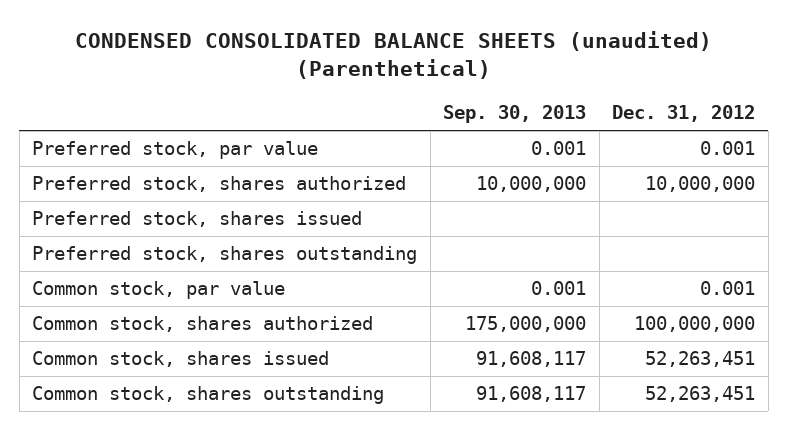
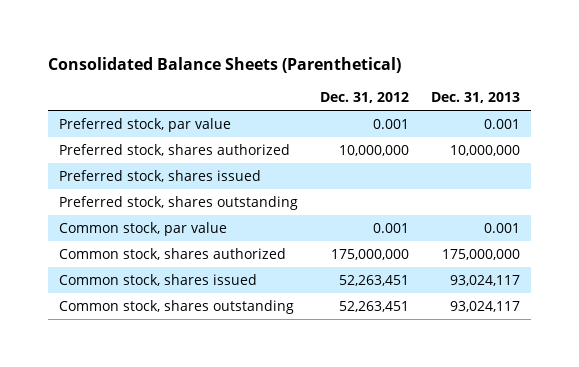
- CONDENSED CONSOLIDATED BALANCE SHEETS (unaudited) (Parenthetical)
+ Consolidated Balance Sheets (Parenthetical)
- | Sep. 30, 2013 | Dec. 31, 2012
+ | Dec. 31, 2012 | Dec. 31, 2013
- Common stock, shares authorized | 175,000,000 | 100,000,000
+ Common stock, shares authorized | 175,000,000 | 175,000,000

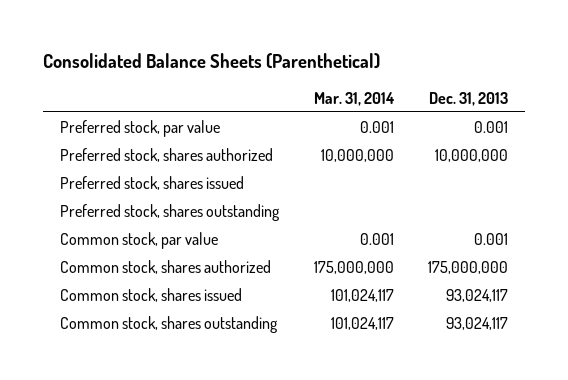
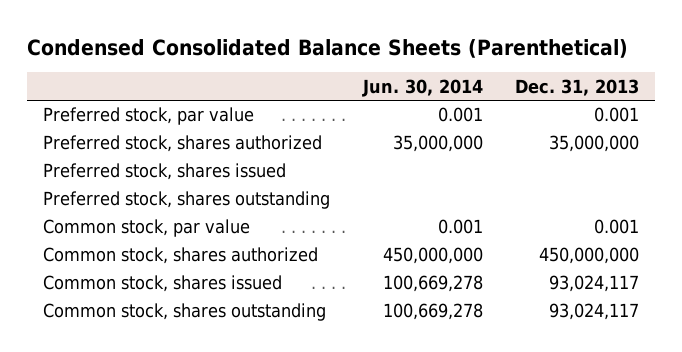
- Consolidated Balance Sheets (Parenthetical)
+ Condensed Consolidated Balance Sheets (Parenthetical)
- | Mar. 31, 2014 | Dec. 31, 2013
+ | Jun. 30, 2014 | Dec. 31, 2013
- Preferred stock, shares authorized | 10,000,000 | 10,000,000
+ Preferred stock, shares authorized | 35,000,000 | 35,000,000
- Common stock, shares authorized | 175,000,000 | 175,000,000
+ Common stock, shares authorized | 450,000,000 | 450,000,000

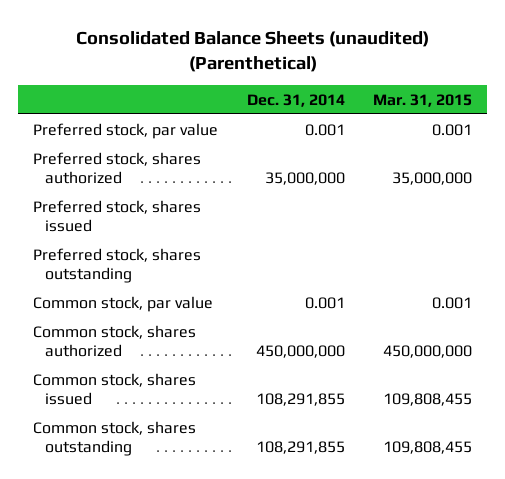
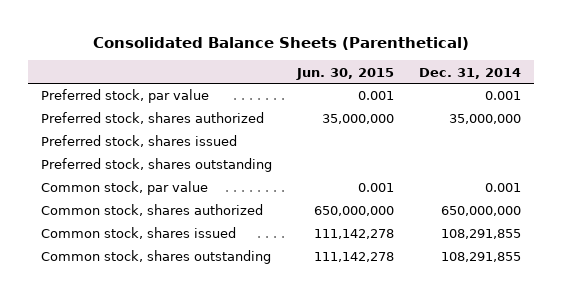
- Consolidated Balance Sheets (unaudited) (Parenthetical)
+ Consolidated Balance Sheets (Parenthetical)
- | Dec. 31, 2014 | Mar. 31, 2015
+ | Jun. 30, 2015 | Dec. 31, 2014
- Common stock, shares authorized | 450,000,000 | 450,000,000
+ Common stock, shares authorized | 650,000,000 | 650,000,000

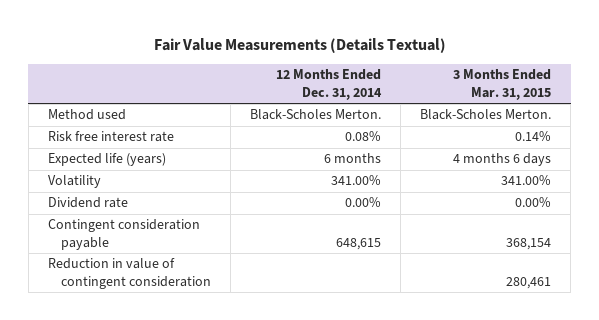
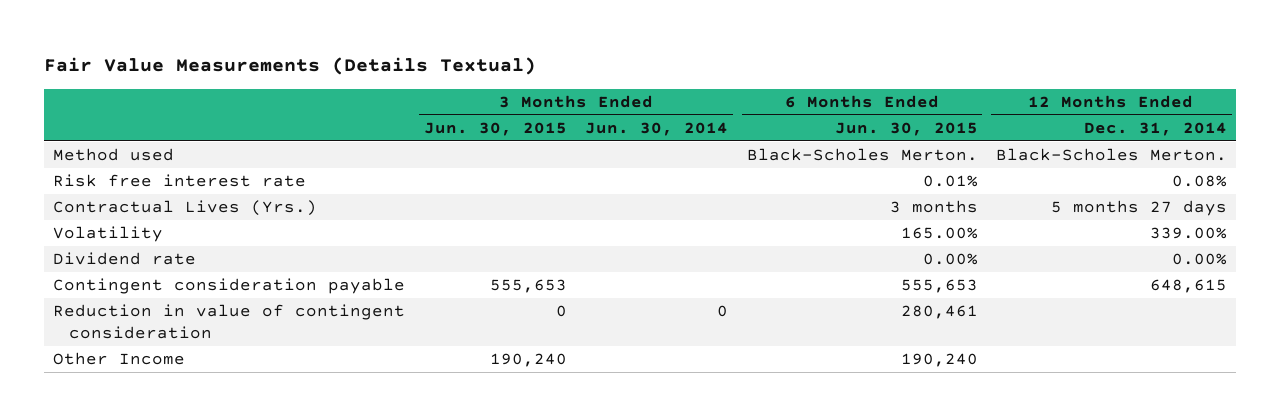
- | 12 Months Ended Dec. 31, 2014 | 3 Months Ended Mar. 31, 2015
+ | 3 Months Ended Jun. 30, 2015 | 3 Months Ended Jun. 30, 2014 | 6 Months Ended Jun. 30, 2015 | 12 Months Ended Dec. 31, 2014
- Expected life (years) | 6 months | 4 months 6 days
- Volatility | 341.00% | 341.00%
+ Contractual Lives (Yrs.) | | | 3 months | 5 months 27 days
+ Volatility | | | 165.00% | 339.00%
+ Other Income | 190,240 | | 190,240 |

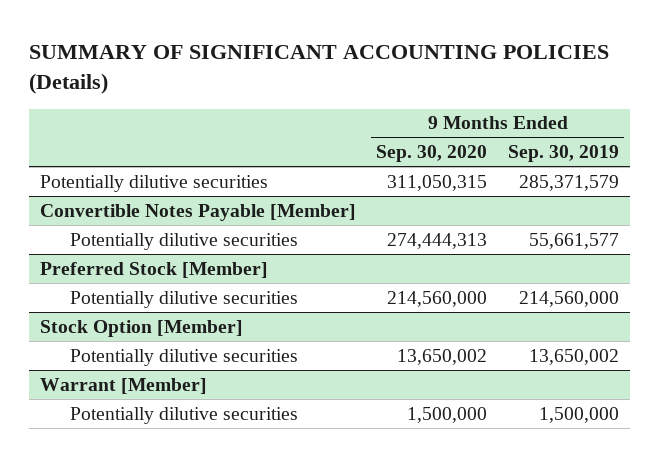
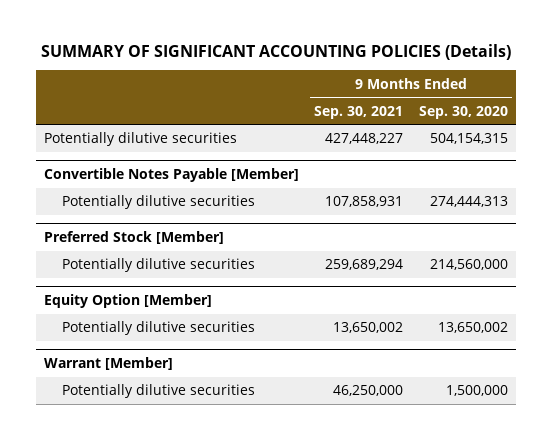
- | 9 Months Ended Sep. 30, 2020 | 9 Months Ended Sep. 30, 2019
+ | 9 Months Ended Sep. 30, 2021 | 9 Months Ended Sep. 30, 2020
- Potentially dilutive securities | 311,050,315 | 285,371,579
+ Potentially dilutive securities | 427,448,227 | 504,154,315
- Stock Option [Member]
+ Equity Option [Member]

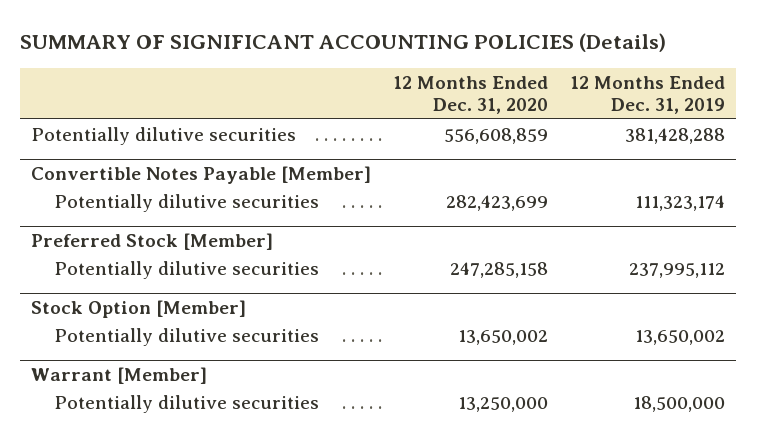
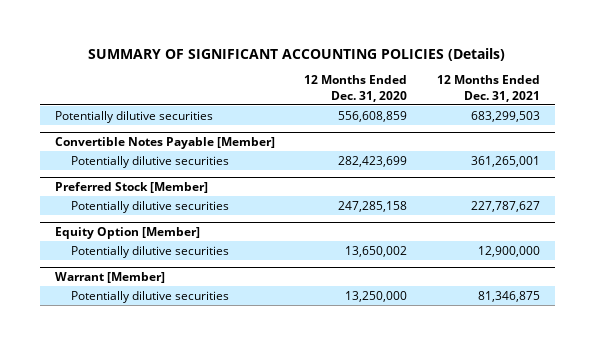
- | 12 Months Ended Dec. 31, 2020 | 12 Months Ended Dec. 31, 2019
+ | 12 Months Ended Dec. 31, 2020 | 12 Months Ended Dec. 31, 2021
- Stock Option [Member]
+ Equity Option [Member]

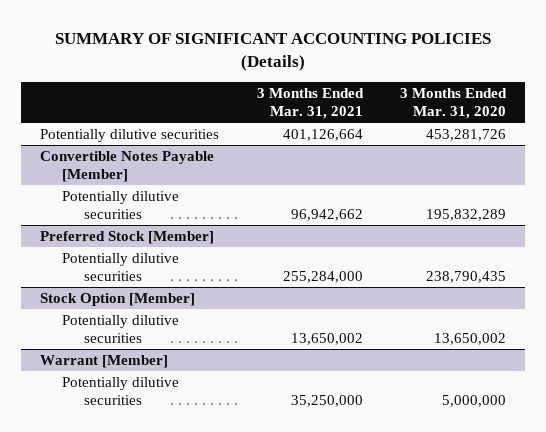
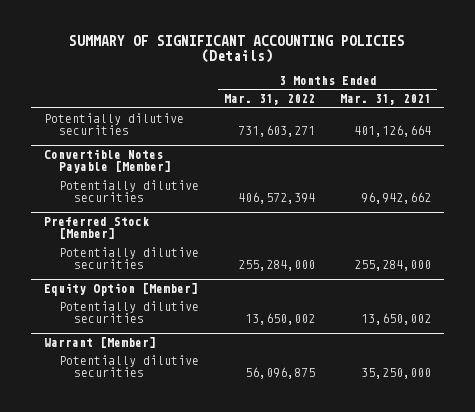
- | 3 Months Ended Mar. 31, 2021 | 3 Months Ended Mar. 31, 2020
+ | 3 Months Ended Mar. 31, 2022 | 3 Months Ended Mar. 31, 2021
- Stock Option [Member]
+ Equity Option [Member]

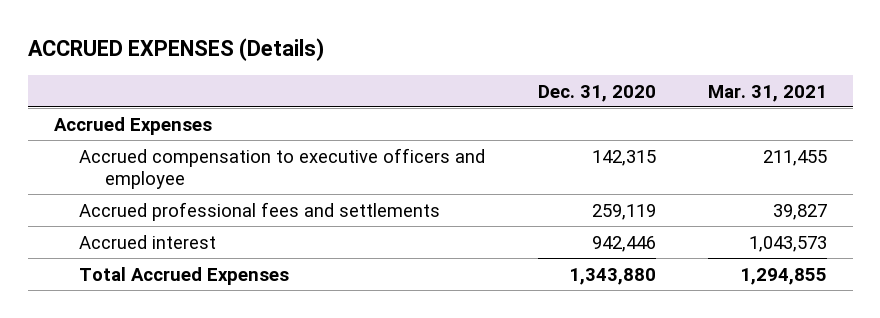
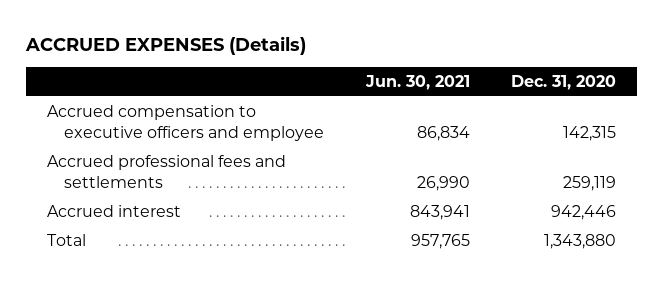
- | Dec. 31, 2020 | Mar. 31, 2021
+ | Jun. 30, 2021 | Dec. 31, 2020
- Accrued Expenses
- Total Accrued Expenses | 1,343,880 | 1,294,855
+ Total | 957,765 | 1,343,880

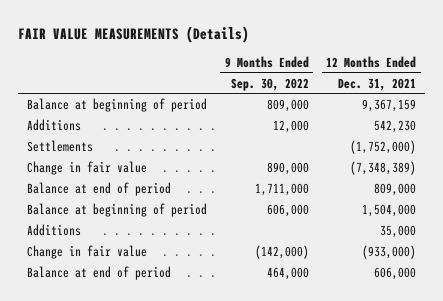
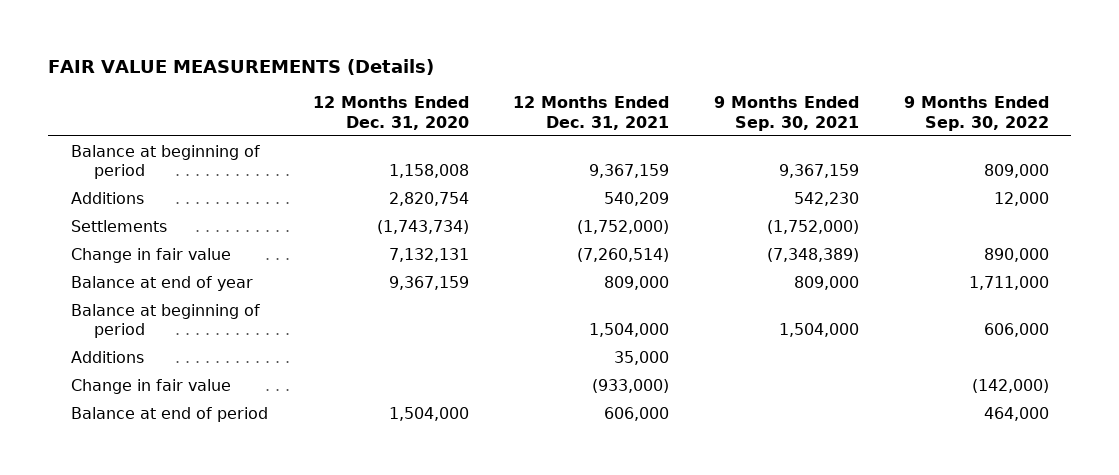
- | 9 Months Ended Sep. 30, 2022 | 12 Months Ended Dec. 31, 2021
+ | 12 Months Ended Dec. 31, 2020 | 12 Months Ended Dec. 31, 2021 | 9 Months Ended Sep. 30, 2021 | 9 Months Ended Sep. 30, 2022
- Additions | 12,000 | 542,230
+ Additions | 2,820,754 | 540,209 | 542,230 | 12,000
- Change in fair value | 890,000 | (7,348,389)
- Balance at end of period | 1,711,000 | 809,000
+ Change in fair value | 7,132,131 | (7,260,514) | (7,348,389) | 890,000
+ Balance at end of year | 9,367,159 | 809,000 | 809,000 | 1,711,000

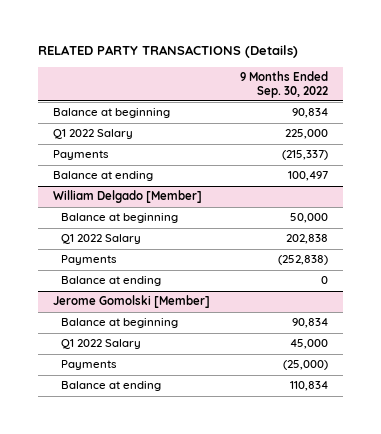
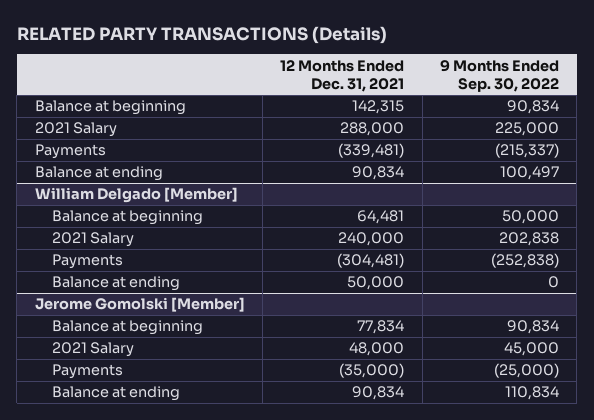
- | 9 Months Ended Sep. 30, 2022
+ | 12 Months Ended Dec. 31, 2021 | 9 Months Ended Sep. 30, 2022
- Q1 2022 Salary | 225,000
+ 2021 Salary | 288,000 | 225,000
@ William Delgado [Member]
- Q1 2022 Salary | 202,838
+ 2021 Salary | 240,000 | 202,838
@ Jerome Gomolski [Member]
- Q1 2022 Salary | 45,000
+ 2021 Salary | 48,000 | 45,000

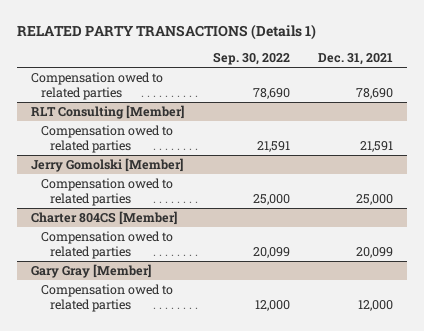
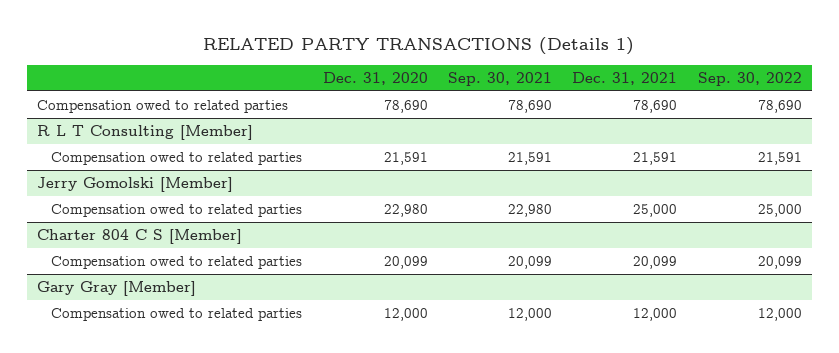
- | Sep. 30, 2022 | Dec. 31, 2021
+ | Dec. 31, 2020 | Sep. 30, 2021 | Dec. 31, 2021 | Sep. 30, 2022
- RLT Consulting [Member]
+ R L T Consulting [Member]
- Charter 804CS [Member]
+ Charter 804 C S [Member]

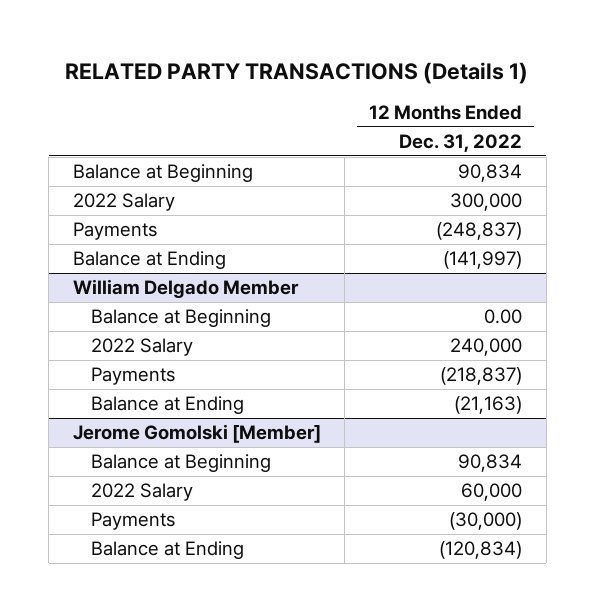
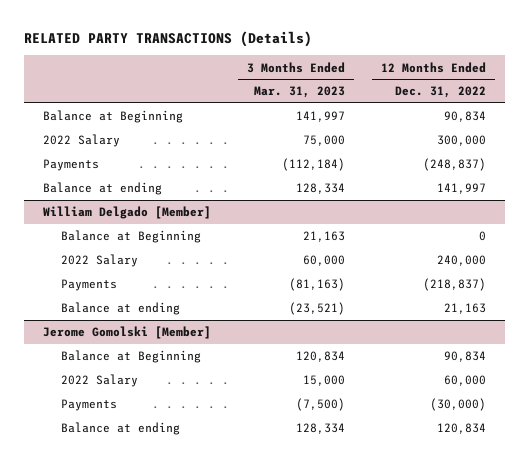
- RELATED PARTY TRANSACTIONS (Details 1)
+ RELATED PARTY TRANSACTIONS (Details)
- | 12 Months Ended Dec. 31, 2022
+ | 3 Months Ended Mar. 31, 2023 | 12 Months Ended Dec. 31, 2022
- Balance at Ending | (141,997)
- William Delgado Member
- Balance at Beginning | 0.00
+ Balance at ending | 128,334 | 141,997
+ William Delgado [Member]
+ Balance at Beginning | 21,163 | 0
- Balance at Ending | (21,163)
+ Balance at ending | (23,521) | 21,163
@ Jerome Gomolski [Member]
- Balance at Ending | (120,834)
+ Balance at ending | 128,334 | 120,834

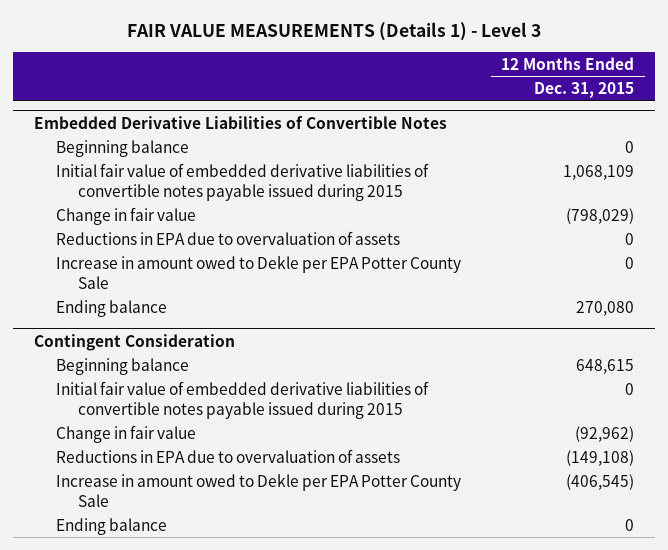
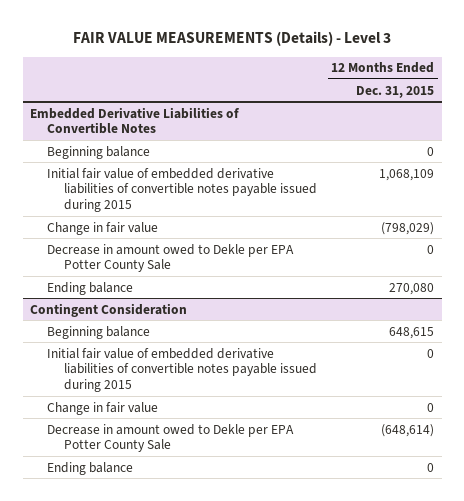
- FAIR VALUE MEASUREMENTS (Details 1) - Level 3
+ FAIR VALUE MEASUREMENTS (Details) - Level 3
@ Embedded Derivative Liabilities of Convertible Notes
- Reductions in EPA due to overvaluation of assets | 0
- Increase in amount owed to Dekle per EPA Potter County Sale | 0
+ Decrease in amount owed to Dekle per EPA Potter County Sale | 0
@ Contingent Consideration
- Change in fair value | (92,962)
- Reductions in EPA due to overvaluation of assets | (149,108)
- Increase in amount owed to Dekle per EPA Potter County Sale | (406,545)
+ Change in fair value | 0
+ Decrease in amount owed to Dekle per EPA Potter County Sale | (648,614)

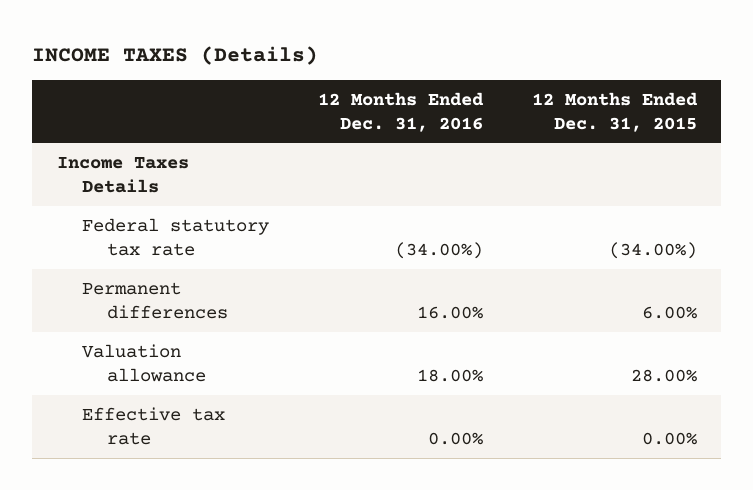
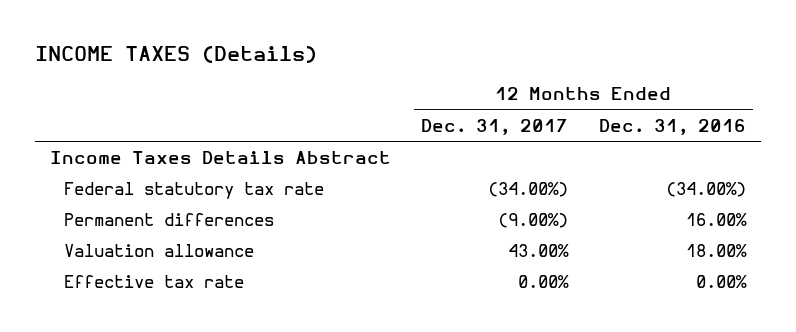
- | 12 Months Ended Dec. 31, 2016 | 12 Months Ended Dec. 31, 2015
+ | 12 Months Ended Dec. 31, 2017 | 12 Months Ended Dec. 31, 2016
- Income Taxes Details
+ Income Taxes Details Abstract

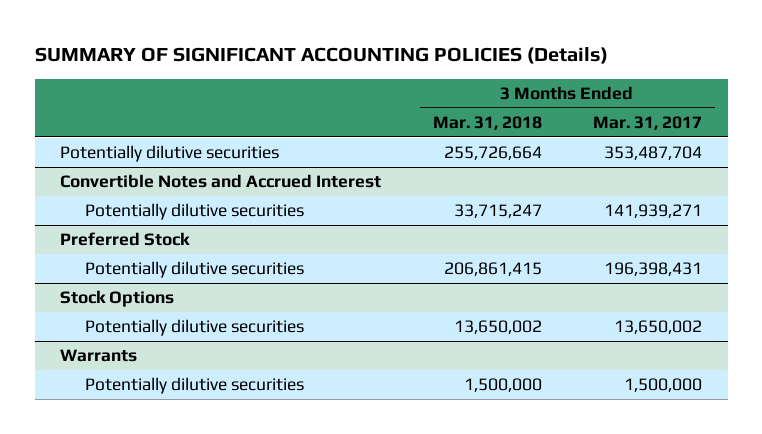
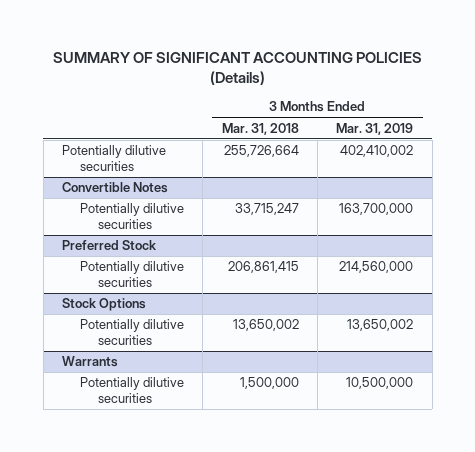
- | 3 Months Ended Mar. 31, 2018 | 3 Months Ended Mar. 31, 2017
+ | 3 Months Ended Mar. 31, 2018 | 3 Months Ended Mar. 31, 2019
- Convertible Notes and Accrued Interest
+ Convertible Notes

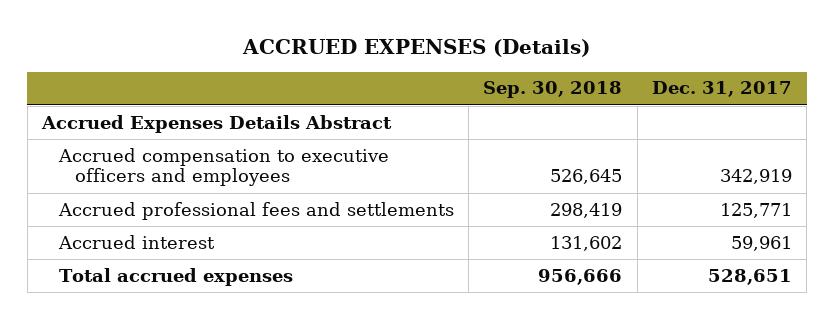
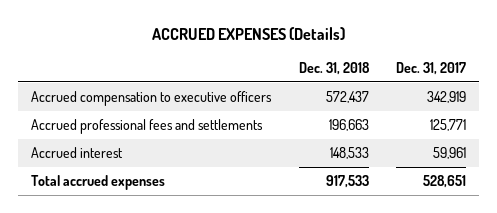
- | Sep. 30, 2018 | Dec. 31, 2017
+ | Dec. 31, 2018 | Dec. 31, 2017
- Accrued Expenses Details Abstract
- Accrued compensation to executive officers and employees | 526,645 | 342,919
+ Accrued compensation to executive officers | 572,437 | 342,919

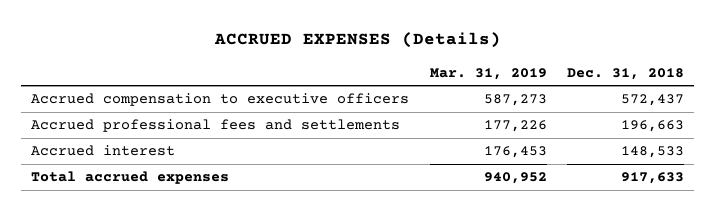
- | Dec. 31, 2018 | Dec. 31, 2017
+ | Mar. 31, 2019 | Dec. 31, 2018
- Total accrued expenses | 917,533 | 528,651
+ Total accrued expenses | 940,952 | 917,633

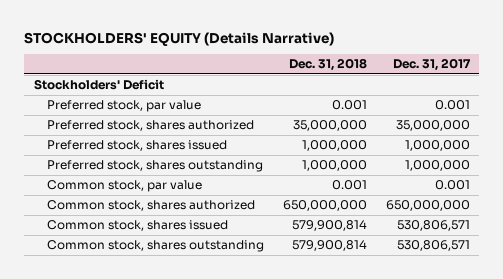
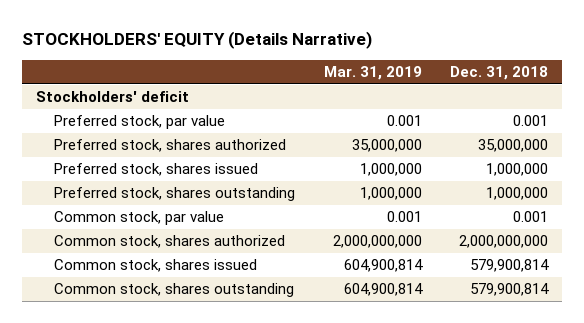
- | Dec. 31, 2018 | Dec. 31, 2017
+ | Mar. 31, 2019 | Dec. 31, 2018
- Stockholders' Deficit
+ Stockholders' deficit
- Common stock, shares authorized | 650,000,000 | 650,000,000
+ Common stock, shares authorized | 2,000,000,000 | 2,000,000,000

